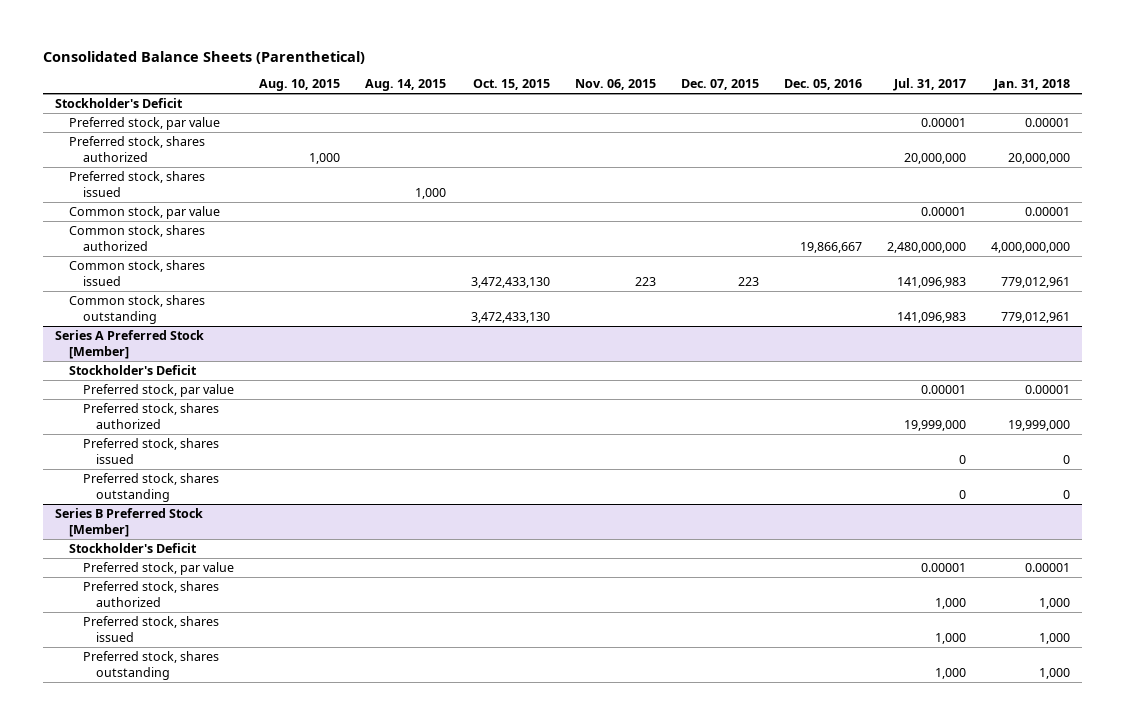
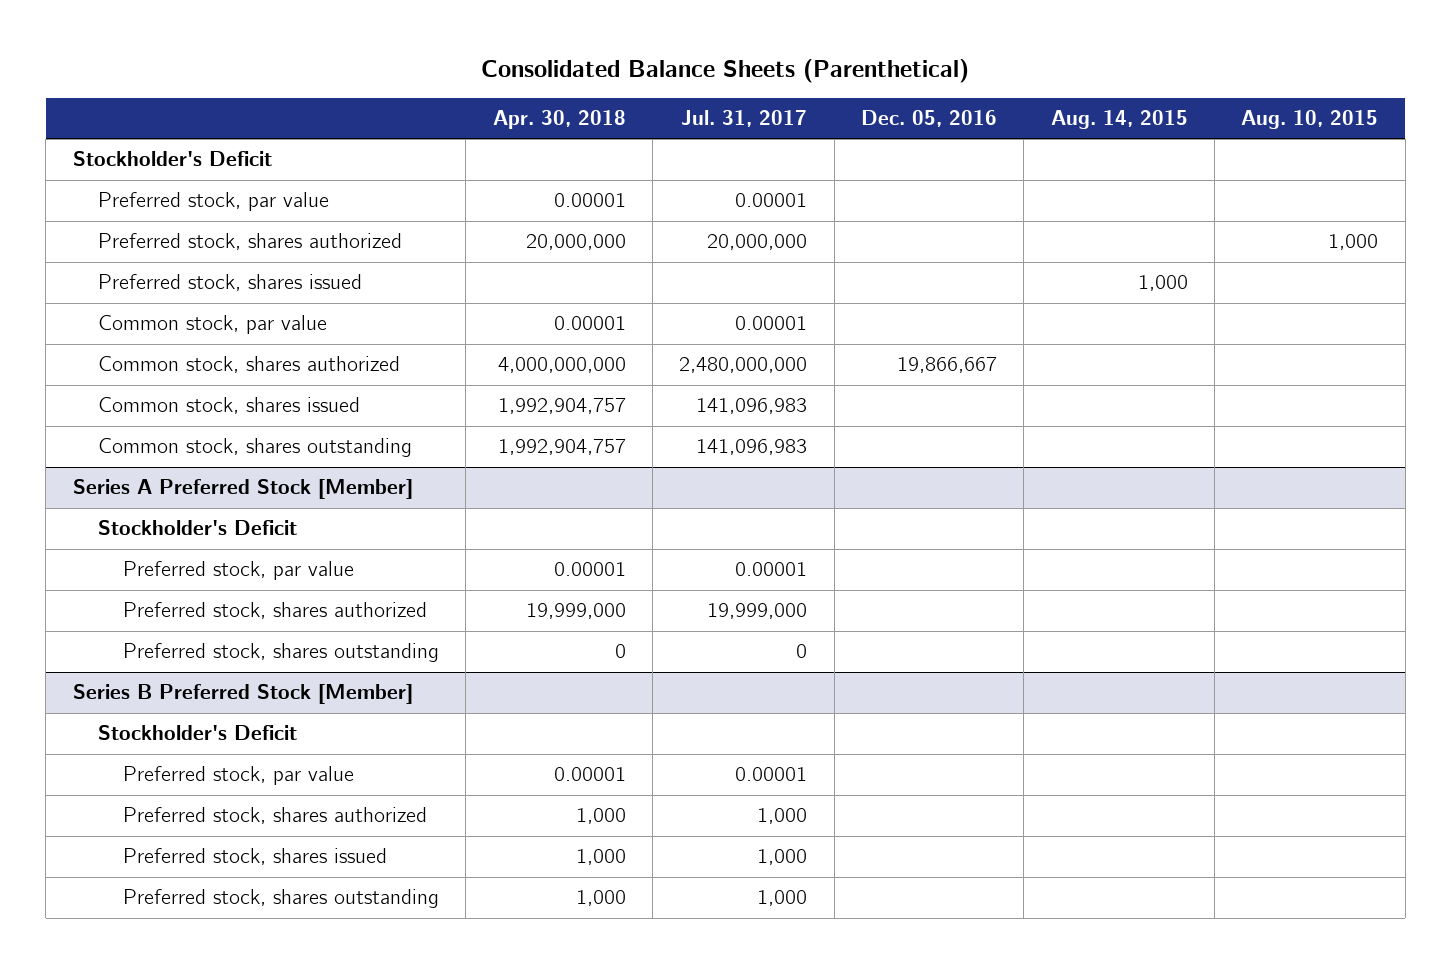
- | Aug. 10, 2015 | Aug. 14, 2015 | Oct. 15, 2015 | Nov. 06, 2015 | Dec. 07, 2015 | Dec. 05, 2016 | Jul. 31, 2017 | Jan. 31, 2018
+ | Apr. 30, 2018 | Jul. 31, 2017 | Dec. 05, 2016 | Aug. 14, 2015 | Aug. 10, 2015
@ Series A Preferred Stock [Member]
- Preferred stock, shares issued | | | | | | | 0 | 0

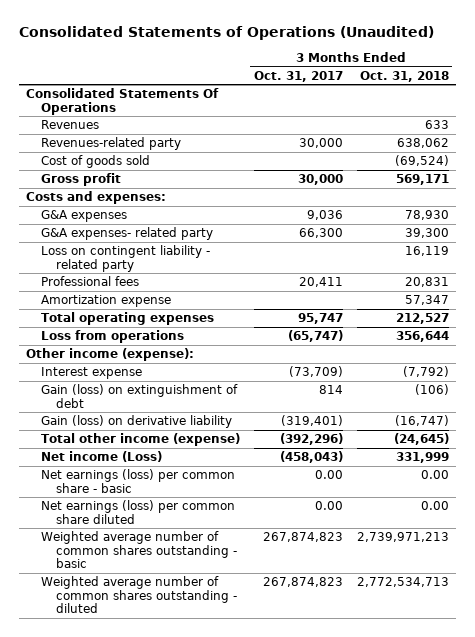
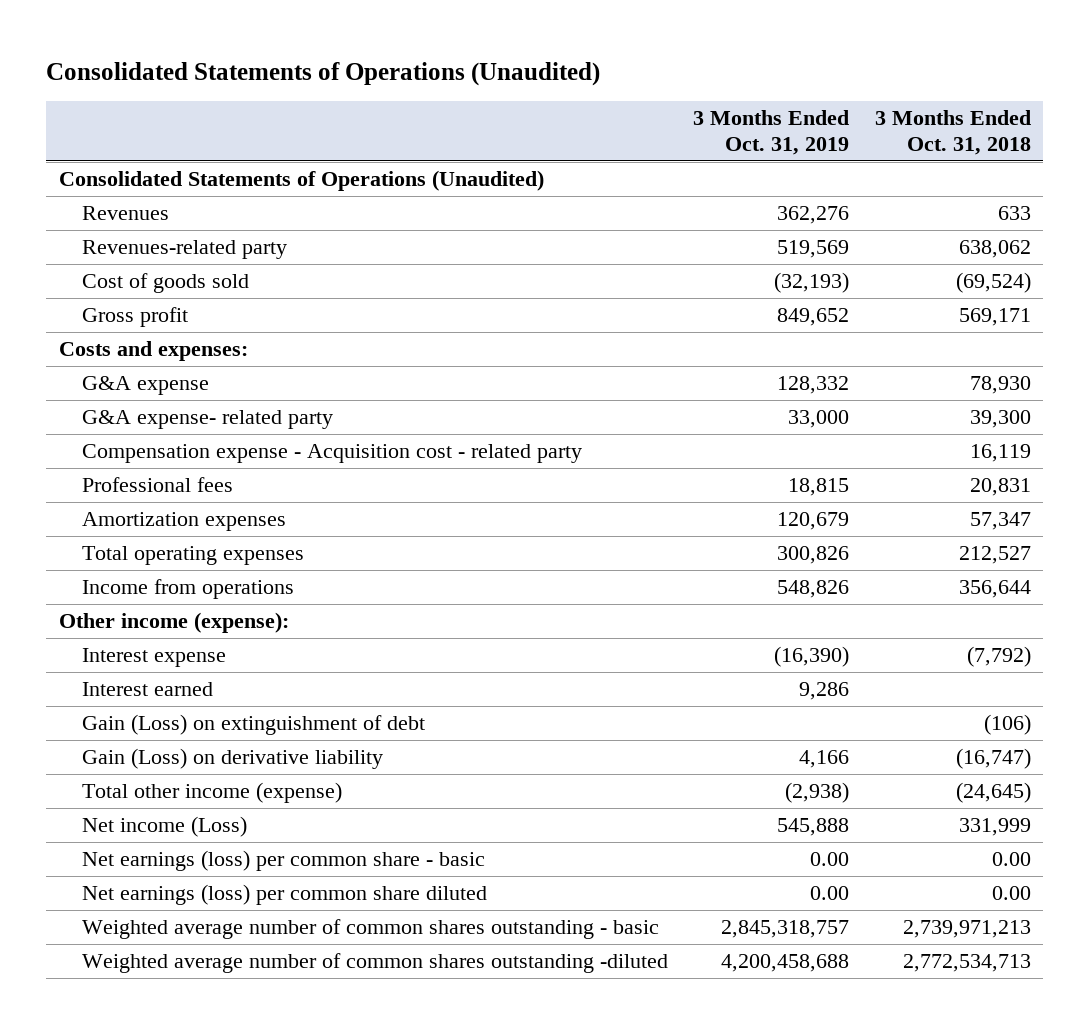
- | 3 Months Ended Oct. 31, 2017 | 3 Months Ended Oct. 31, 2018
+ | 3 Months Ended Oct. 31, 2019 | 3 Months Ended Oct. 31, 2018
- Consolidated Statements Of Operations
+ Consolidated Statements of Operations (Unaudited)
- G&A expenses | 9,036 | 78,930
- G&A expenses- related party | 66,300 | 39,300
- Loss on contingent liability - related party | | 16,119
+ G&A expense | 128,332 | 78,930
+ G&A expense- related party | 33,000 | 39,300
+ Compensation expense - Acquisition cost - related party | | 16,119
- Amortization expense | | 57,347
+ Amortization expenses | 120,679 | 57,347
- Loss from operations | (65,747) | 356,644
+ Income from operations | 548,826 | 356,644
- Gain (loss) on extinguishment of debt | 814 | (106)
- Gain (loss) on derivative liability | (319,401) | (16,747)
+ Interest earned | 9,286 |
+ Gain (Loss) on extinguishment of debt | | (106)
+ Gain (Loss) on derivative liability | 4,166 | (16,747)
- Weighted average number of common shares outstanding - diluted | 267,874,823 | 2,772,534,713
+ Weighted average number of common shares outstanding -diluted | 4,200,458,688 | 2,772,534,713

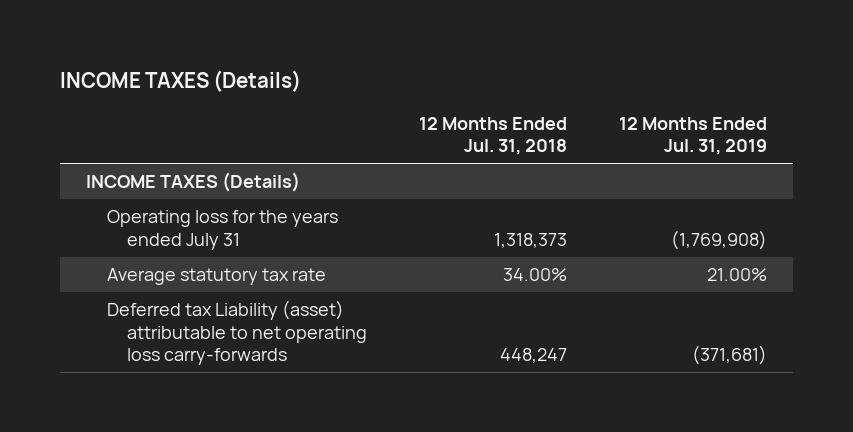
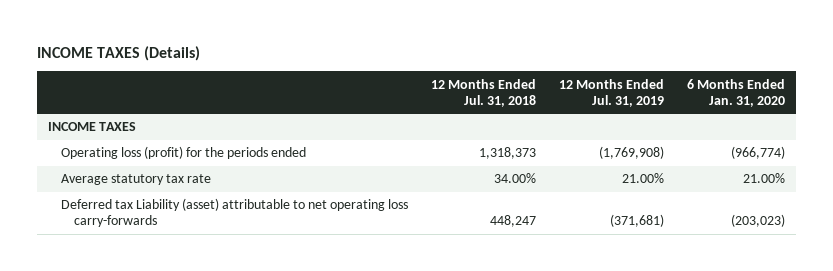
- | 12 Months Ended Jul. 31, 2018 | 12 Months Ended Jul. 31, 2019
+ | 12 Months Ended Jul. 31, 2018 | 12 Months Ended Jul. 31, 2019 | 6 Months Ended Jan. 31, 2020
- INCOME TAXES (Details)
- Operating loss for the years ended July 31 | 1,318,373 | (1,769,908)
+ INCOME TAXES
+ Operating loss (profit) for the periods ended | 1,318,373 | (1,769,908) | (966,774)

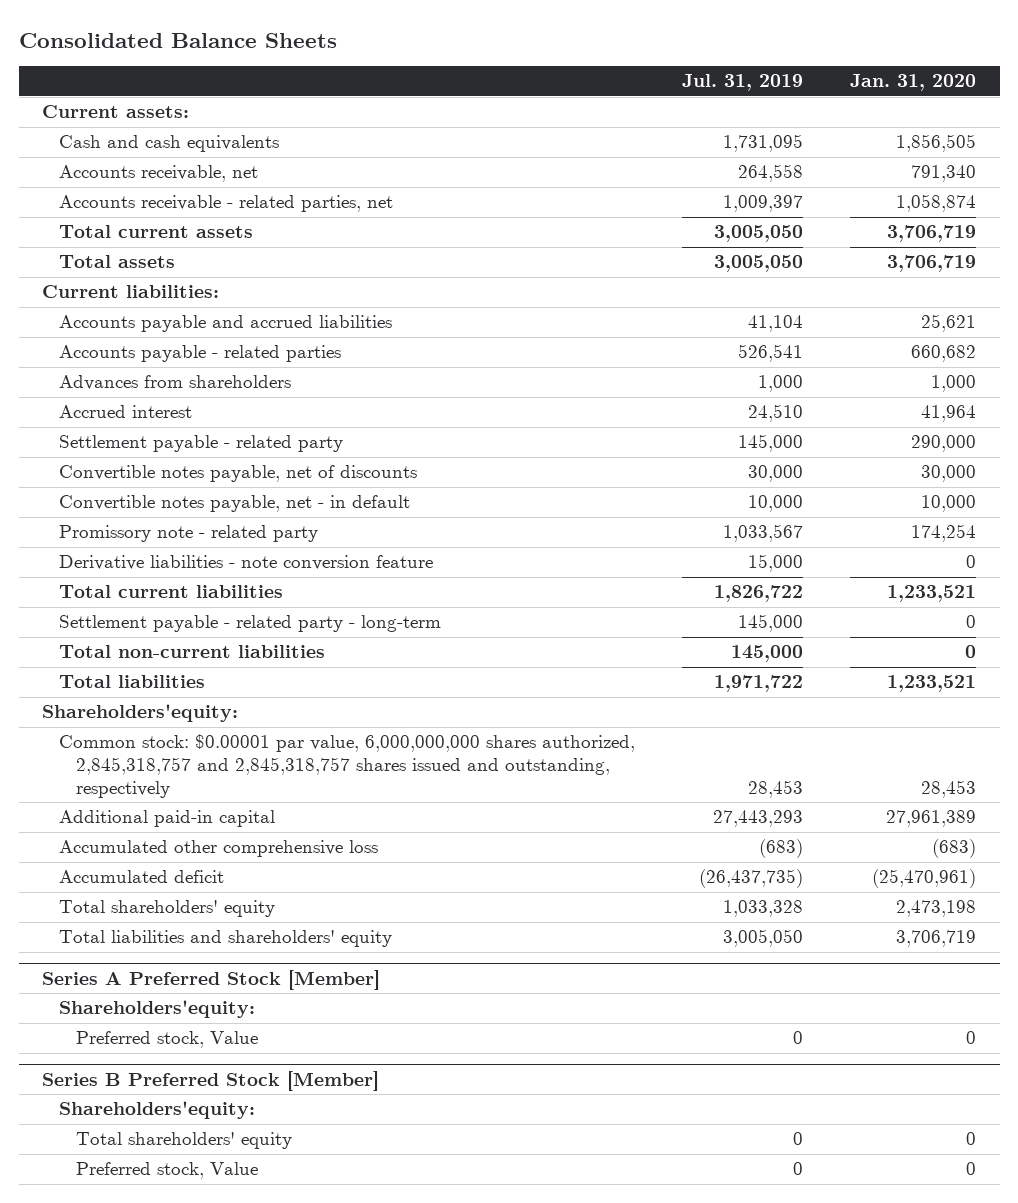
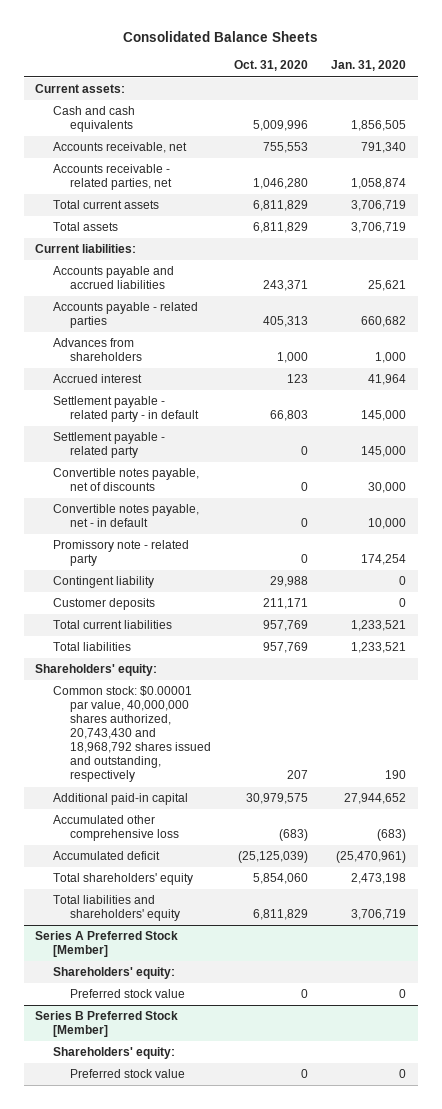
- | Jul. 31, 2019 | Jan. 31, 2020
+ | Oct. 31, 2020 | Jan. 31, 2020
- Settlement payable - related party | 145,000 | 290,000
+ Settlement payable - related party - in default | 66,803 | 145,000
+ Settlement payable - related party | 0 | 145,000
- Derivative liabilities - note conversion feature | 15,000 | 0
+ Contingent liability | 29,988 | 0
+ Customer deposits | 211,171 | 0
- Settlement payable - related party - long-term | 145,000 | 0
- Total non-current liabilities | 145,000 | 0
- Shareholders'equity:
- Common stock: $0.00001 par value, 6,000,000,000 shares authorized, 2,845,318,757 and 2,845,318,757 shares issued and outstanding, respectively | 28,453 | 28,453
- Additional paid-in capital | 27,443,293 | 27,961,389
+ Shareholders' equity:
+ Common stock: $0.00001 par value, 40,000,000 shares authorized, 20,743,430 and 18,968,792 shares issued and outstanding, respectively | 207 | 190
+ Additional paid-in capital | 30,979,575 | 27,944,652
@ Series A Preferred Stock [Member]
- Shareholders'equity:
- Preferred stock, Value | 0 | 0
+ Shareholders' equity:
+ Preferred stock value | 0 | 0
@ Series B Preferred Stock [Member]
- Shareholders'equity:
- Total shareholders' equity | 0 | 0
- Preferred stock, Value | 0 | 0
+ Shareholders' equity:
+ Preferred stock value | 0 | 0

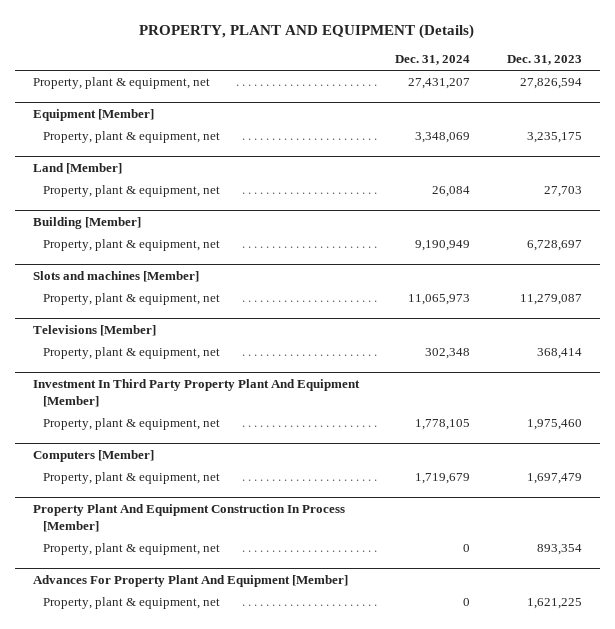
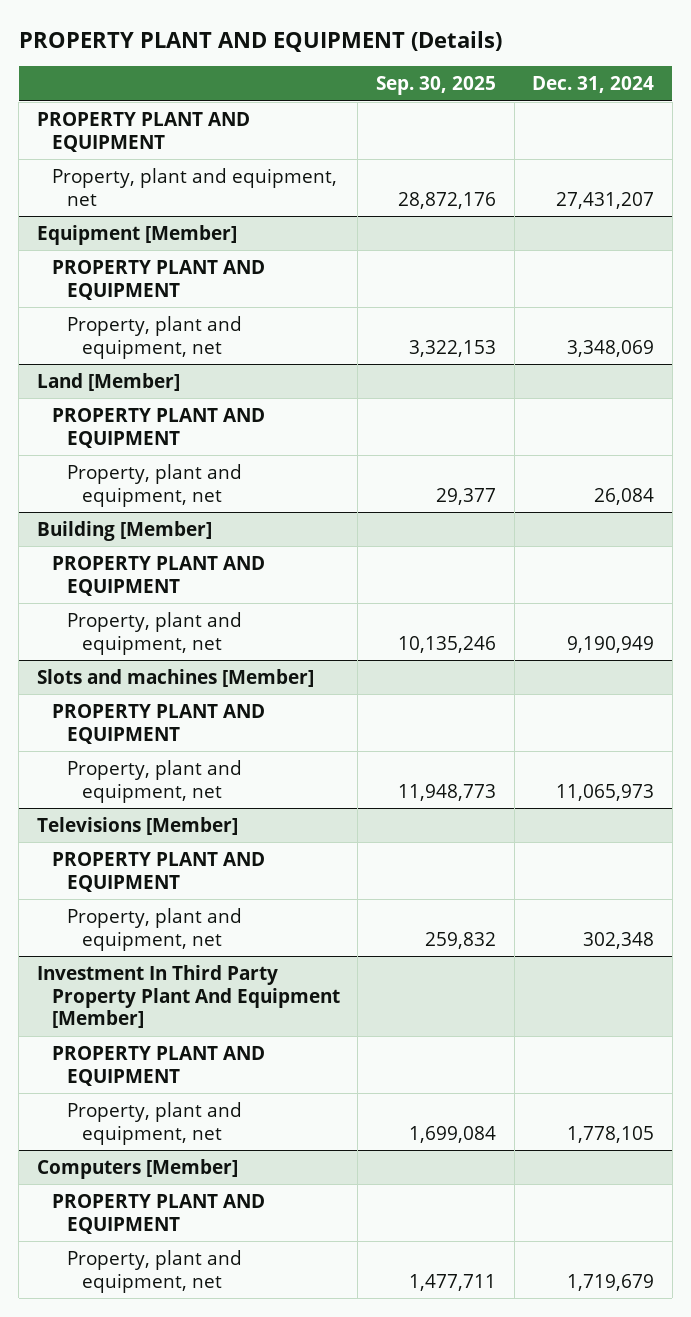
- PROPERTY, PLANT AND EQUIPMENT (Details)
+ PROPERTY PLANT AND EQUIPMENT (Details)
- | Dec. 31, 2024 | Dec. 31, 2023
+ | Sep. 30, 2025 | Dec. 31, 2024
- Property, plant & equipment, net | 27,431,207 | 27,826,594
+ PROPERTY PLANT AND EQUIPMENT
+ Property, plant and equipment, net | 28,872,176 | 27,431,207
@ Equipment [Member]
- Property, plant & equipment, net | 3,348,069 | 3,235,175
+ PROPERTY PLANT AND EQUIPMENT
+ Property, plant and equipment, net | 3,322,153 | 3,348,069
@ Land [Member]
- Property, plant & equipment, net | 26,084 | 27,703
+ PROPERTY PLANT AND EQUIPMENT
+ Property, plant and equipment, net | 29,377 | 26,084
@ Building [Member]
- Property, plant & equipment, net | 9,190,949 | 6,728,697
+ PROPERTY PLANT AND EQUIPMENT
+ Property, plant and equipment, net | 10,135,246 | 9,190,949
@ Slots and machines [Member]
- Property, plant & equipment, net | 11,065,973 | 11,279,087
+ PROPERTY PLANT AND EQUIPMENT
+ Property, plant and equipment, net | 11,948,773 | 11,065,973
@ Televisions [Member]
- Property, plant & equipment, net | 302,348 | 368,414
+ PROPERTY PLANT AND EQUIPMENT
+ Property, plant and equipment, net | 259,832 | 302,348
@ Investment In Third Party Property Plant And Equipment [Member]
- Property, plant & equipment, net | 1,778,105 | 1,975,460
+ PROPERTY PLANT AND EQUIPMENT
+ Property, plant and equipment, net | 1,699,084 | 1,778,105
@ Computers [Member]
- Property, plant & equipment, net | 1,719,679 | 1,697,479
- Property Plant And Equipment Construction In Process [Member]
- Property, plant & equipment, net | 0 | 893,354
- Advances For Property Plant And Equipment [Member]
- Property, plant & equipment, net | 0 | 1,621,225
@ Computers [Member]
+ PROPERTY PLANT AND EQUIPMENT
+ Property, plant and equipment, net | 1,477,711 | 1,719,679

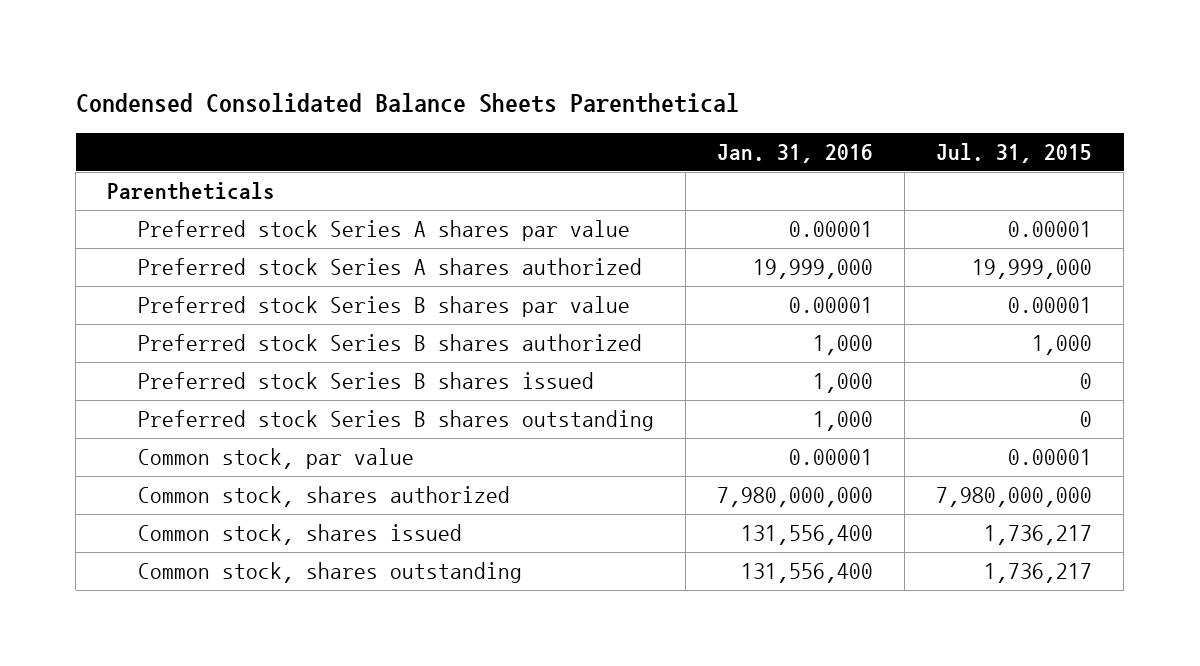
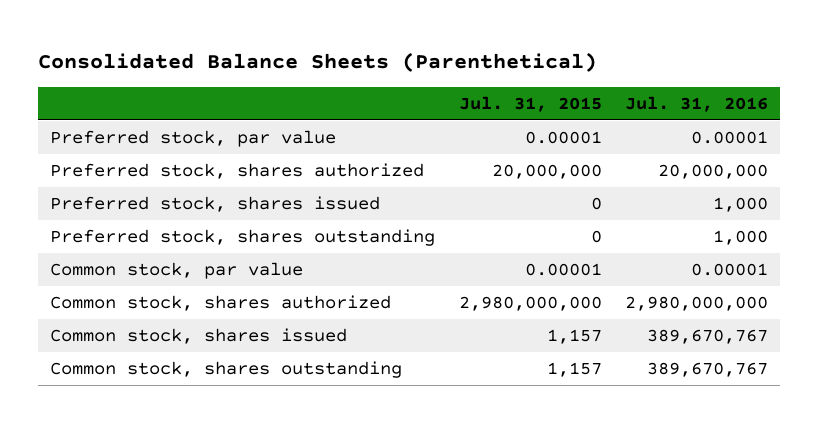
- Condensed Consolidated Balance Sheets Parenthetical
+ Consolidated Balance Sheets (Parenthetical)
- | Jan. 31, 2016 | Jul. 31, 2015
+ | Jul. 31, 2015 | Jul. 31, 2016
- Parentheticals
- Preferred stock Series A shares par value | 0.00001 | 0.00001
- Preferred stock Series A shares authorized | 19,999,000 | 19,999,000
- Preferred stock Series B shares par value | 0.00001 | 0.00001
- Preferred stock Series B shares authorized | 1,000 | 1,000
- Preferred stock Series B shares issued | 1,000 | 0
- Preferred stock Series B shares outstanding | 1,000 | 0
+ Preferred stock, par value | 0.00001 | 0.00001
+ Preferred stock, shares authorized | 20,000,000 | 20,000,000
+ Preferred stock, shares issued | 0 | 1,000
+ Preferred stock, shares outstanding | 0 | 1,000
- Common stock, shares authorized | 7,980,000,000 | 7,980,000,000
- Common stock, shares issued | 131,556,400 | 1,736,217
- Common stock, shares outstanding | 131,556,400 | 1,736,217
+ Common stock, shares authorized | 2,980,000,000 | 2,980,000,000
+ Common stock, shares issued | 1,157 | 389,670,767
+ Common stock, shares outstanding | 1,157 | 389,670,767

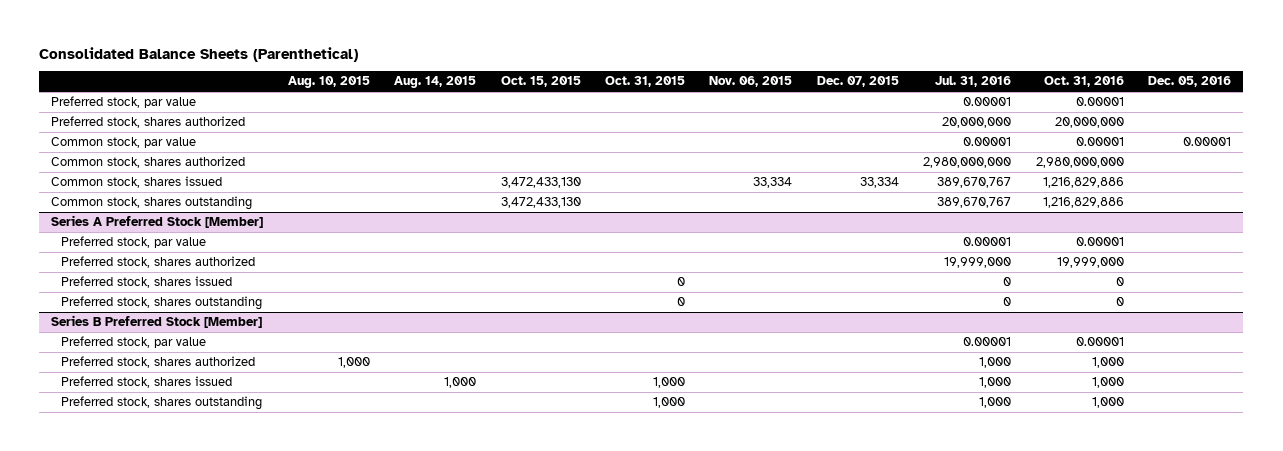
- | Jul. 31, 2015 | Jul. 31, 2016
+ | Aug. 10, 2015 | Aug. 14, 2015 | Oct. 15, 2015 | Oct. 31, 2015 | Nov. 06, 2015 | Dec. 07, 2015 | Jul. 31, 2016 | Oct. 31, 2016 | Dec. 05, 2016
- Preferred stock, shares issued | 0 | 1,000
- Preferred stock, shares outstanding | 0 | 1,000
+ Series A Preferred Stock [Member]
+ Preferred stock, par value | | | | | | | 0.00001 | 0.00001 |
+ Preferred stock, shares authorized | | | | | | | 19,999,000 | 19,999,000 |
+ Preferred stock, shares issued | | | | 0 | | | 0 | 0 |
+ Preferred stock, shares outstanding | | | | 0 | | | 0 | 0 |
+ Series B Preferred Stock [Member]
+ Preferred stock, par value | | | | | | | 0.00001 | 0.00001 |
+ Preferred stock, shares authorized | 1,000 | | | | | | 1,000 | 1,000 |
+ Preferred stock, shares issued | | 1,000 | | 1,000 | | | 1,000 | 1,000 |
+ Preferred stock, shares outstanding | | | | 1,000 | | | 1,000 | 1,000 |

